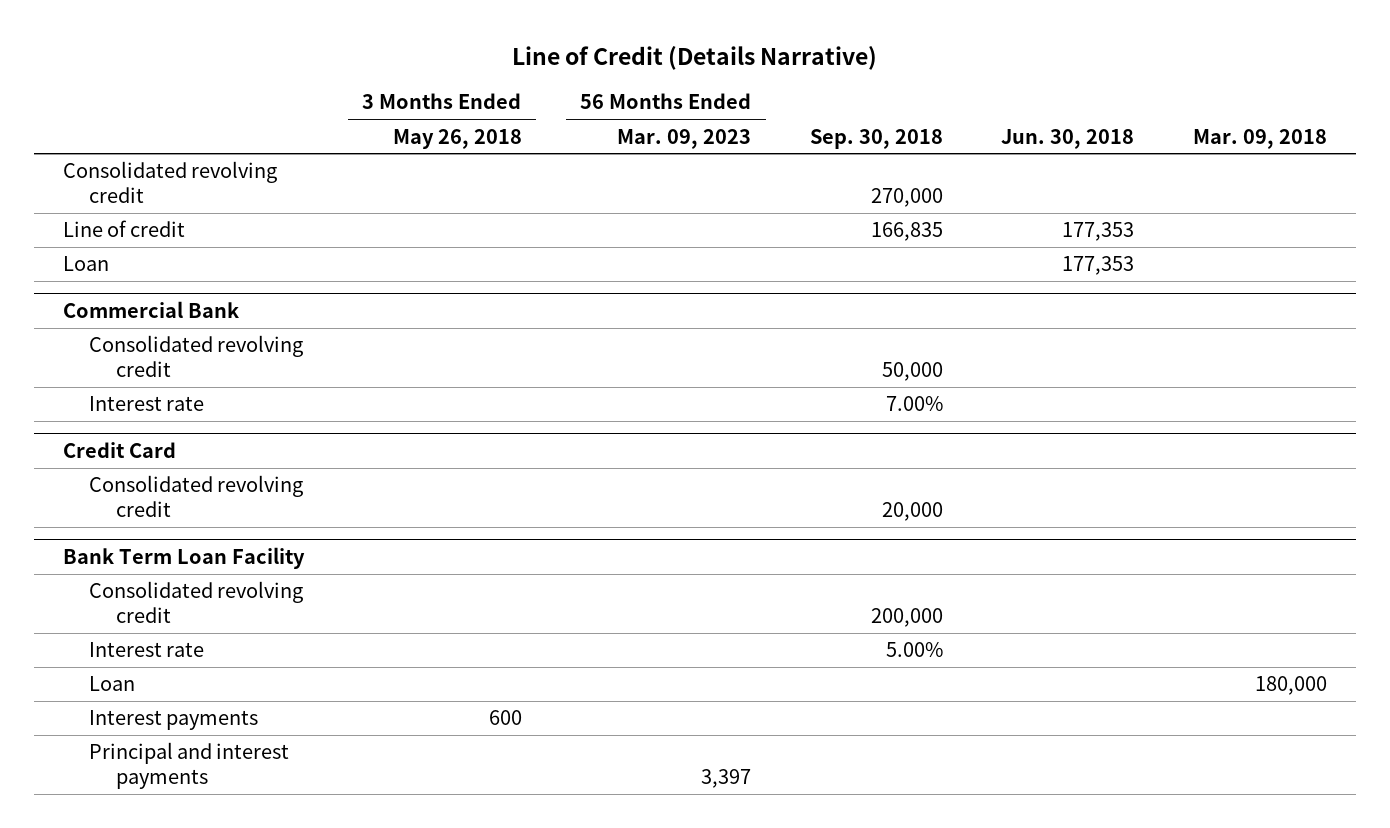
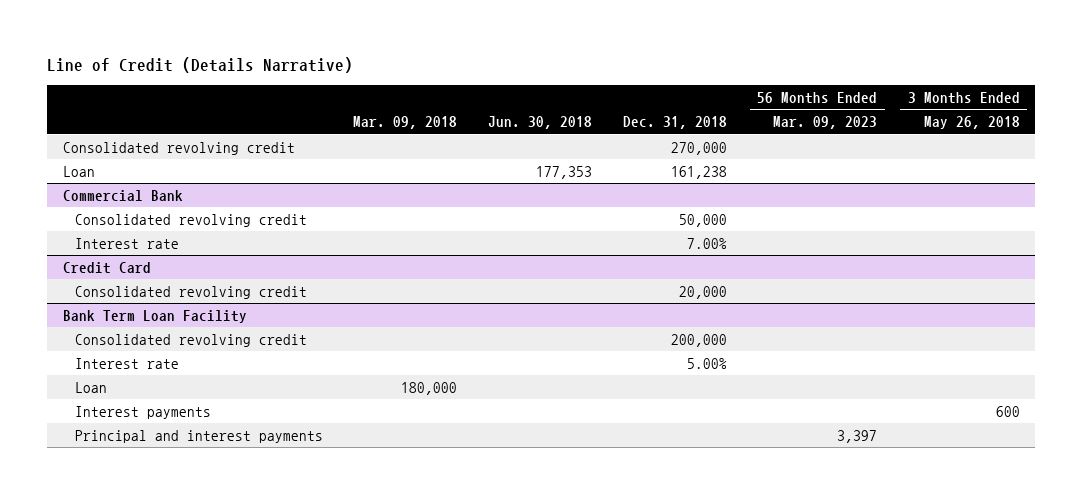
- | 3 Months Ended May 26, 2018 | 56 Months Ended Mar. 09, 2023 | Sep. 30, 2018 | Jun. 30, 2018 | Mar. 09, 2018
+ | Mar. 09, 2018 | Jun. 30, 2018 | Dec. 31, 2018 | 56 Months Ended Mar. 09, 2023 | 3 Months Ended May 26, 2018
- Line of credit | | | 166,835 | 177,353 |

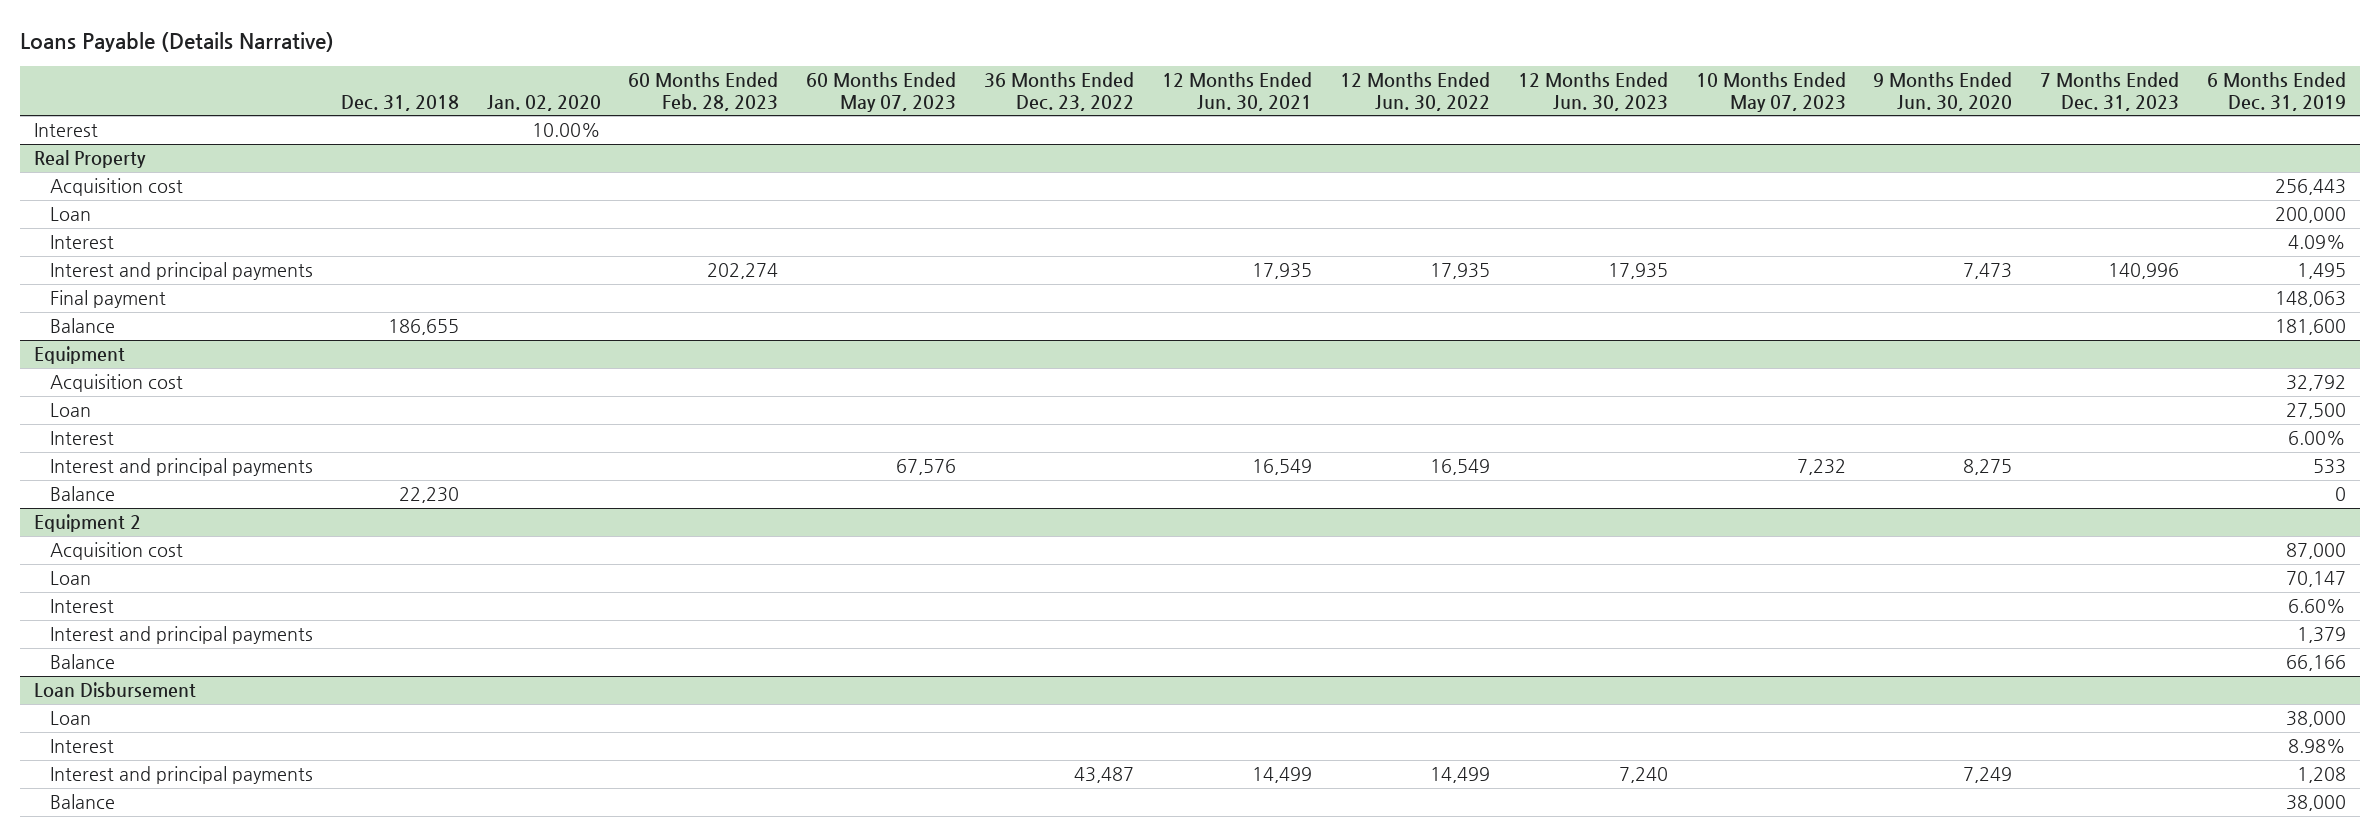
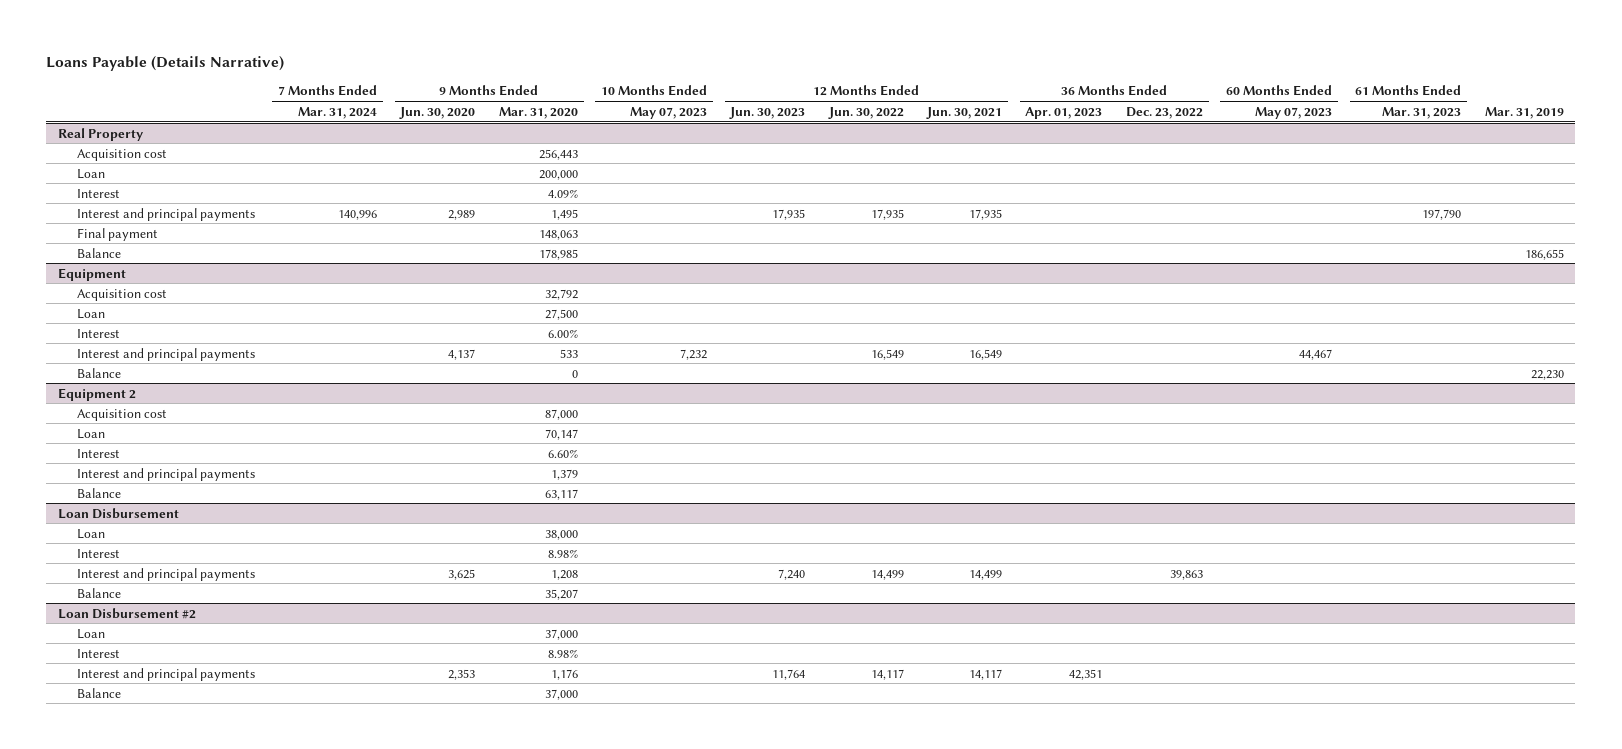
- | Dec. 31, 2018 | Jan. 02, 2020 | 60 Months Ended Feb. 28, 2023 | 60 Months Ended May 07, 2023 | 36 Months Ended Dec. 23, 2022 | 12 Months Ended Jun. 30, 2021 | 12 Months Ended Jun. 30, 2022 | 12 Months Ended Jun. 30, 2023 | 10 Months Ended May 07, 2023 | 9 Months Ended Jun. 30, 2020 | 7 Months Ended Dec. 31, 2023 | 6 Months Ended Dec. 31, 2019
+ | 7 Months Ended Mar. 31, 2024 | 9 Months Ended Jun. 30, 2020 | 9 Months Ended Mar. 31, 2020 | 10 Months Ended May 07, 2023 | 12 Months Ended Jun. 30, 2023 | 12 Months Ended Jun. 30, 2022 | 12 Months Ended Jun. 30, 2021 | 36 Months Ended Apr. 01, 2023 | 36 Months Ended Dec. 23, 2022 | 60 Months Ended May 07, 2023 | 61 Months Ended Mar. 31, 2023 | Mar. 31, 2019
- Interest | | 10.00% | | | | | | | | | |
@ Real Property
- Interest and principal payments | | | 202,274 | | | 17,935 | 17,935 | 17,935 | | 7,473 | 140,996 | 1,495
+ Interest and principal payments | 140,996 | 2,989 | 1,495 | | 17,935 | 17,935 | 17,935 | | | | 197,790 |
@ Equipment
- Interest and principal payments | | | | 67,576 | | 16,549 | 16,549 | | 7,232 | 8,275 | | 533
+ Interest and principal payments | | 4,137 | 533 | 7,232 | | 16,549 | 16,549 | | | 44,467 | |
@ Loan Disbursement
- Interest and principal payments | | | | | 43,487 | 14,499 | 14,499 | 7,240 | | 7,249 | | 1,208
+ Interest and principal payments | | 3,625 | 1,208 | | 7,240 | 14,499 | 14,499 | | 39,863 | | |
+ Loan Disbursement #2
+ Loan | | | 37,000 | | | | | | | | |
+ Interest | | | 8.98% | | | | | | | | |
+ Interest and principal payments | | 2,353 | 1,176 | | 11,764 | 14,117 | 14,117 | 42,351 | | | |
+ Balance | | | 37,000 | | | | | | | | |

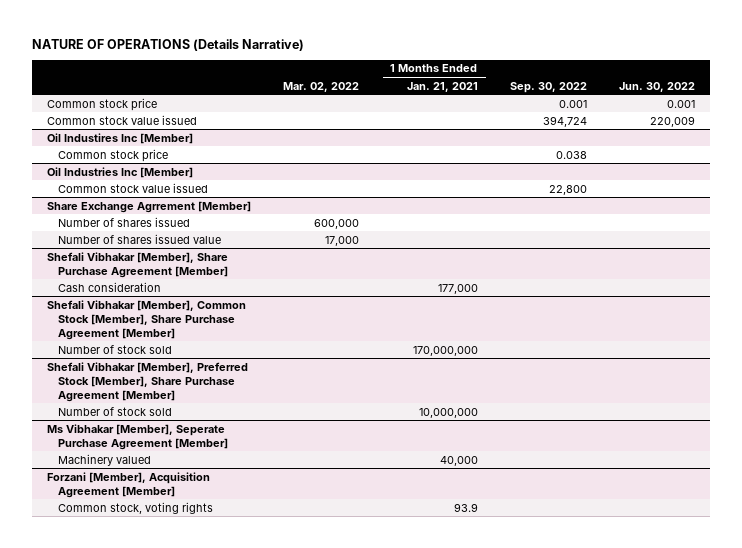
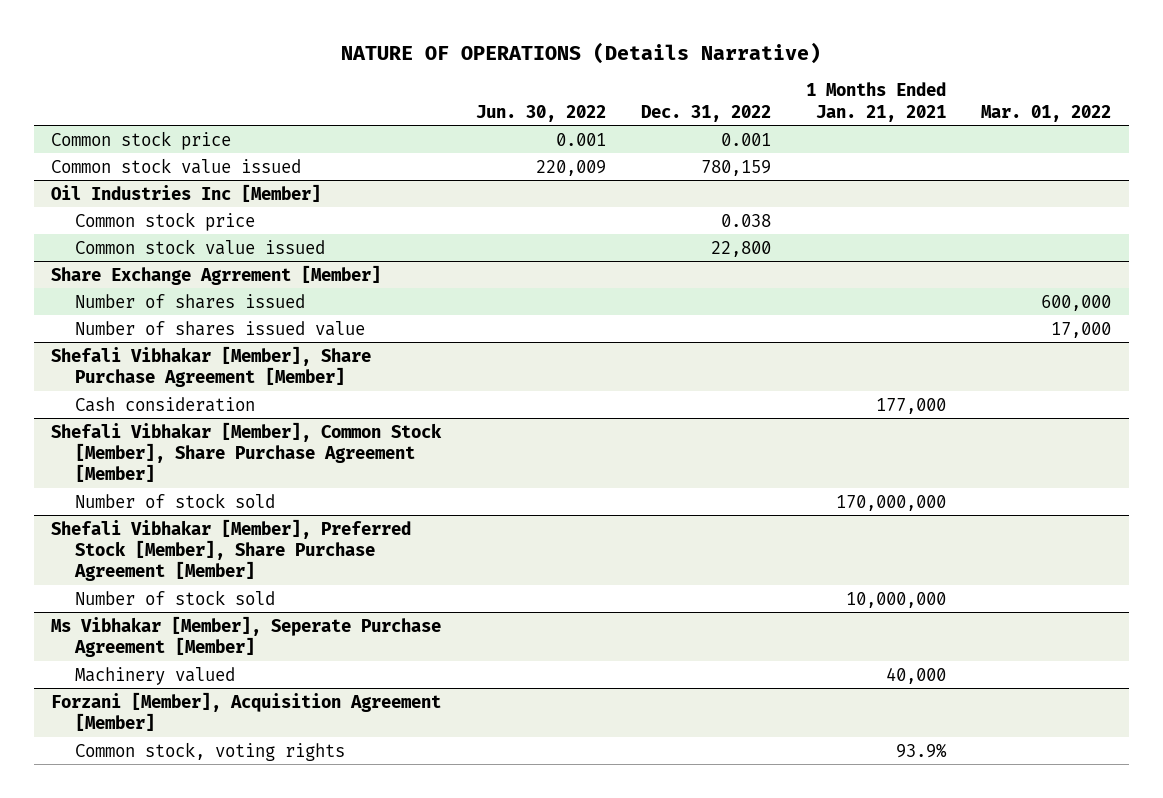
- | Mar. 02, 2022 | 1 Months Ended Jan. 21, 2021 | Sep. 30, 2022 | Jun. 30, 2022
+ | Jun. 30, 2022 | Dec. 31, 2022 | 1 Months Ended Jan. 21, 2021 | Mar. 01, 2022
- Oil Industires Inc [Member]
- Common stock price | | | 0.038 |
@ Oil Industries Inc [Member]
+ Common stock price | | 0.038 | |
@ Forzani [Member], Acquisition Agreement [Member]
- Common stock, voting rights | | 93.9 | |
+ Common stock, voting rights | | | 93.9% |

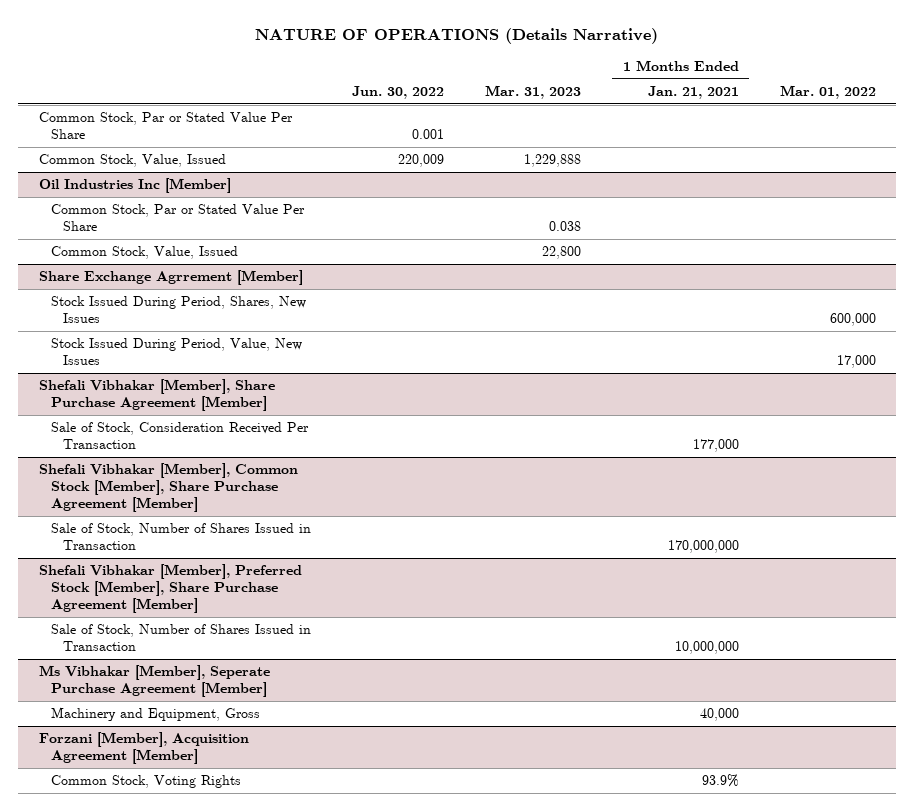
- | Jun. 30, 2022 | Dec. 31, 2022 | 1 Months Ended Jan. 21, 2021 | Mar. 01, 2022
+ | Jun. 30, 2022 | Mar. 31, 2023 | 1 Months Ended Jan. 21, 2021 | Mar. 01, 2022
- Common stock price | 0.001 | 0.001 | |
- Common stock value issued | 220,009 | 780,159 | |
+ Common Stock, Par or Stated Value Per Share | 0.001 | | |
+ Common Stock, Value, Issued | 220,009 | 1,229,888 | |
@ Oil Industries Inc [Member]
- Common stock price | | 0.038 | |
- Common stock value issued | | 22,800 | |
+ Common Stock, Par or Stated Value Per Share | | 0.038 | |
+ Common Stock, Value, Issued | | 22,800 | |
@ Share Exchange Agrrement [Member]
- Number of shares issued | | | | 600,000
- Number of shares issued value | | | | 17,000
+ Stock Issued During Period, Shares, New Issues | | | | 600,000
+ Stock Issued During Period, Value, New Issues | | | | 17,000
@ Shefali Vibhakar [Member], Share Purchase Agreement [Member]
- Cash consideration | | | 177,000 |
+ Sale of Stock, Consideration Received Per Transaction | | | 177,000 |
@ Shefali Vibhakar [Member], Common Stock [Member], Share Purchase Agreement [Member]
- Number of stock sold | | | 170,000,000 |
+ Sale of Stock, Number of Shares Issued in Transaction | | | 170,000,000 |
@ Shefali Vibhakar [Member], Preferred Stock [Member], Share Purchase Agreement [Member]
- Number of stock sold | | | 10,000,000 |
+ Sale of Stock, Number of Shares Issued in Transaction | | | 10,000,000 |
@ Ms Vibhakar [Member], Seperate Purchase Agreement [Member]
- Machinery valued | | | 40,000 |
+ Machinery and Equipment, Gross | | | 40,000 |
@ Forzani [Member], Acquisition Agreement [Member]
- Common stock, voting rights | | | 93.9% |
+ Common Stock, Voting Rights | | | 93.9% |

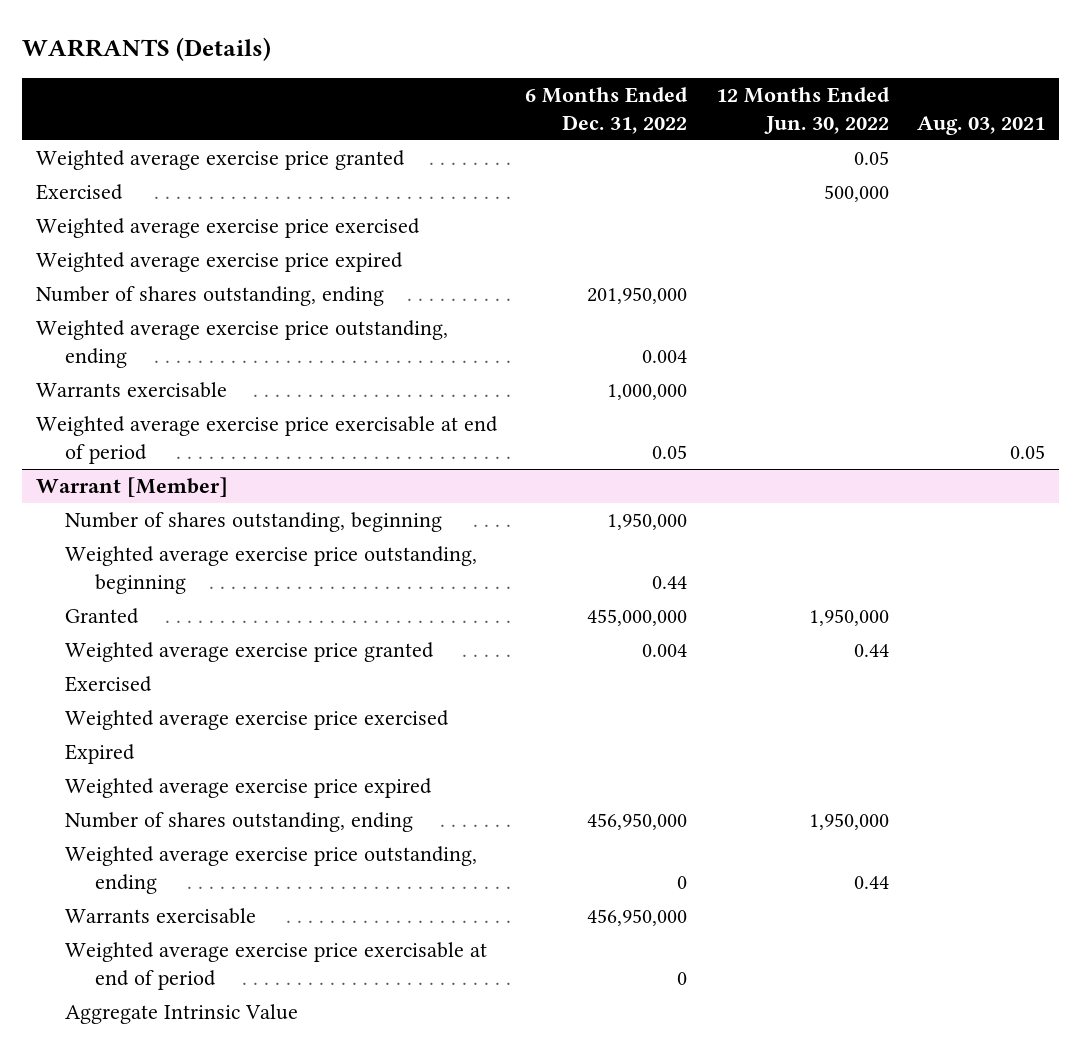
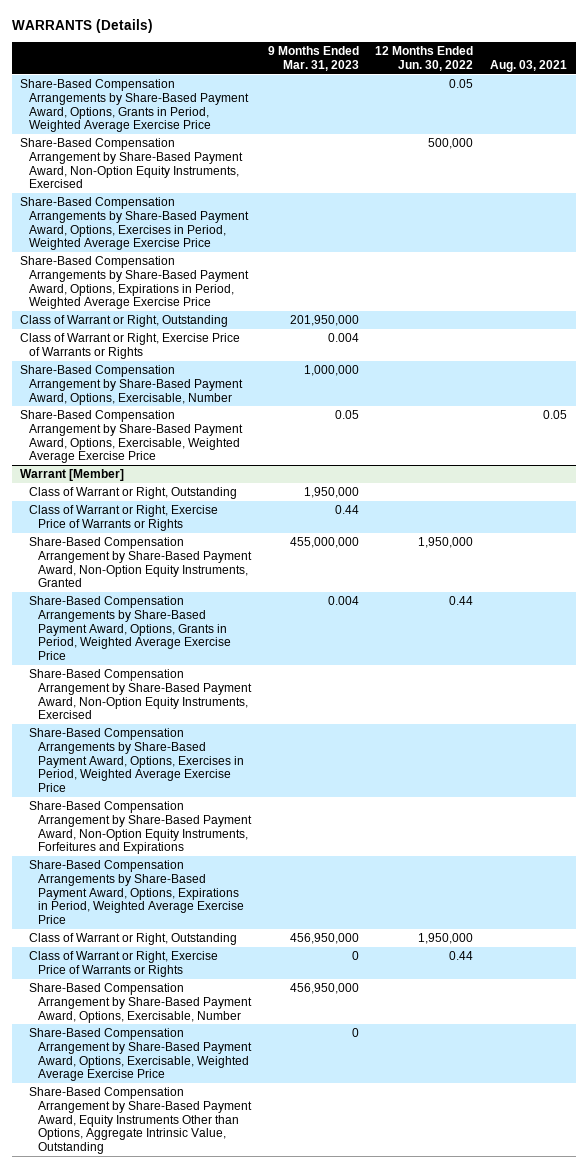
- | 6 Months Ended Dec. 31, 2022 | 12 Months Ended Jun. 30, 2022 | Aug. 03, 2021
+ | 9 Months Ended Mar. 31, 2023 | 12 Months Ended Jun. 30, 2022 | Aug. 03, 2021
- Weighted average exercise price granted | | 0.05 |
- Exercised | | 500,000 |
- Weighted average exercise price exercised
- Weighted average exercise price expired
- Number of shares outstanding, ending | 201,950,000 | |
- Weighted average exercise price outstanding, ending | 0.004 | |
- Warrants exercisable | 1,000,000 | |
- Weighted average exercise price exercisable at end of period | 0.05 | | 0.05
+ Share-Based Compensation Arrangements by Share-Based Payment Award, Options, Grants in Period, Weighted Average Exercise Price | | 0.05 |
+ Share-Based Compensation Arrangement by Share-Based Payment Award, Non-Option Equity Instruments, Exercised | | 500,000 |
+ Share-Based Compensation Arrangements by Share-Based Payment Award, Options, Exercises in Period, Weighted Average Exercise Price
+ Share-Based Compensation Arrangements by Share-Based Payment Award, Options, Expirations in Period, Weighted Average Exercise Price
+ Class of Warrant or Right, Outstanding | 201,950,000 | |
+ Class of Warrant or Right, Exercise Price of Warrants or Rights | 0.004 | |
+ Share-Based Compensation Arrangement by Share-Based Payment Award, Options, Exercisable, Number | 1,000,000 | |
+ Share-Based Compensation Arrangement by Share-Based Payment Award, Options, Exercisable, Weighted Average Exercise Price | 0.05 | | 0.05
@ Warrant [Member]
- Number of shares outstanding, beginning | 1,950,000 | |
- Weighted average exercise price outstanding, beginning | 0.44 | |
- Granted | 455,000,000 | 1,950,000 |
- Weighted average exercise price granted | 0.004 | 0.44 |
- Exercised
- Weighted average exercise price exercised
- Expired
- Weighted average exercise price expired
- Number of shares outstanding, ending | 456,950,000 | 1,950,000 |
- Weighted average exercise price outstanding, ending | 0 | 0.44 |
- Warrants exercisable | 456,950,000 | |
- Weighted average exercise price exercisable at end of period | 0 | |
- Aggregate Intrinsic Value
+ Class of Warrant or Right, Outstanding | 1,950,000 | |
+ Class of Warrant or Right, Exercise Price of Warrants or Rights | 0.44 | |
+ Share-Based Compensation Arrangement by Share-Based Payment Award, Non-Option Equity Instruments, Granted | 455,000,000 | 1,950,000 |
+ Share-Based Compensation Arrangements by Share-Based Payment Award, Options, Grants in Period, Weighted Average Exercise Price | 0.004 | 0.44 |
+ Share-Based Compensation Arrangement by Share-Based Payment Award, Non-Option Equity Instruments, Exercised
+ Share-Based Compensation Arrangements by Share-Based Payment Award, Options, Exercises in Period, Weighted Average Exercise Price
+ Share-Based Compensation Arrangement by Share-Based Payment Award, Non-Option Equity Instruments, Forfeitures and Expirations
+ Share-Based Compensation Arrangements by Share-Based Payment Award, Options, Expirations in Period, Weighted Average Exercise Price
+ Class of Warrant or Right, Outstanding | 456,950,000 | 1,950,000 |
+ Class of Warrant or Right, Exercise Price of Warrants or Rights | 0 | 0.44 |
+ Share-Based Compensation Arrangement by Share-Based Payment Award, Options, Exercisable, Number | 456,950,000 | |
+ Share-Based Compensation Arrangement by Share-Based Payment Award, Options, Exercisable, Weighted Average Exercise Price | 0 | |
+ Share-Based Compensation Arrangement by Share-Based Payment Award, Equity Instruments Other than Options, Aggregate Intrinsic Value, Outstanding

